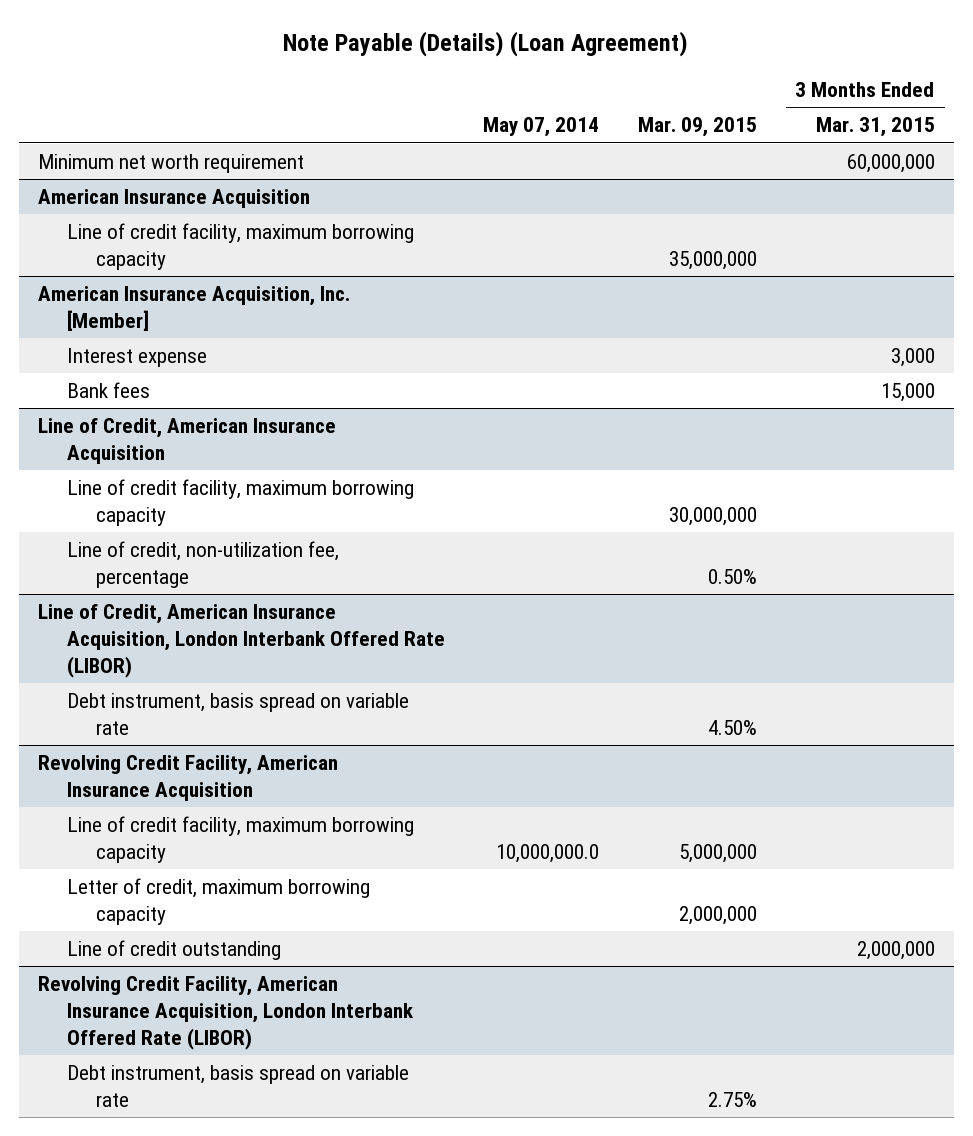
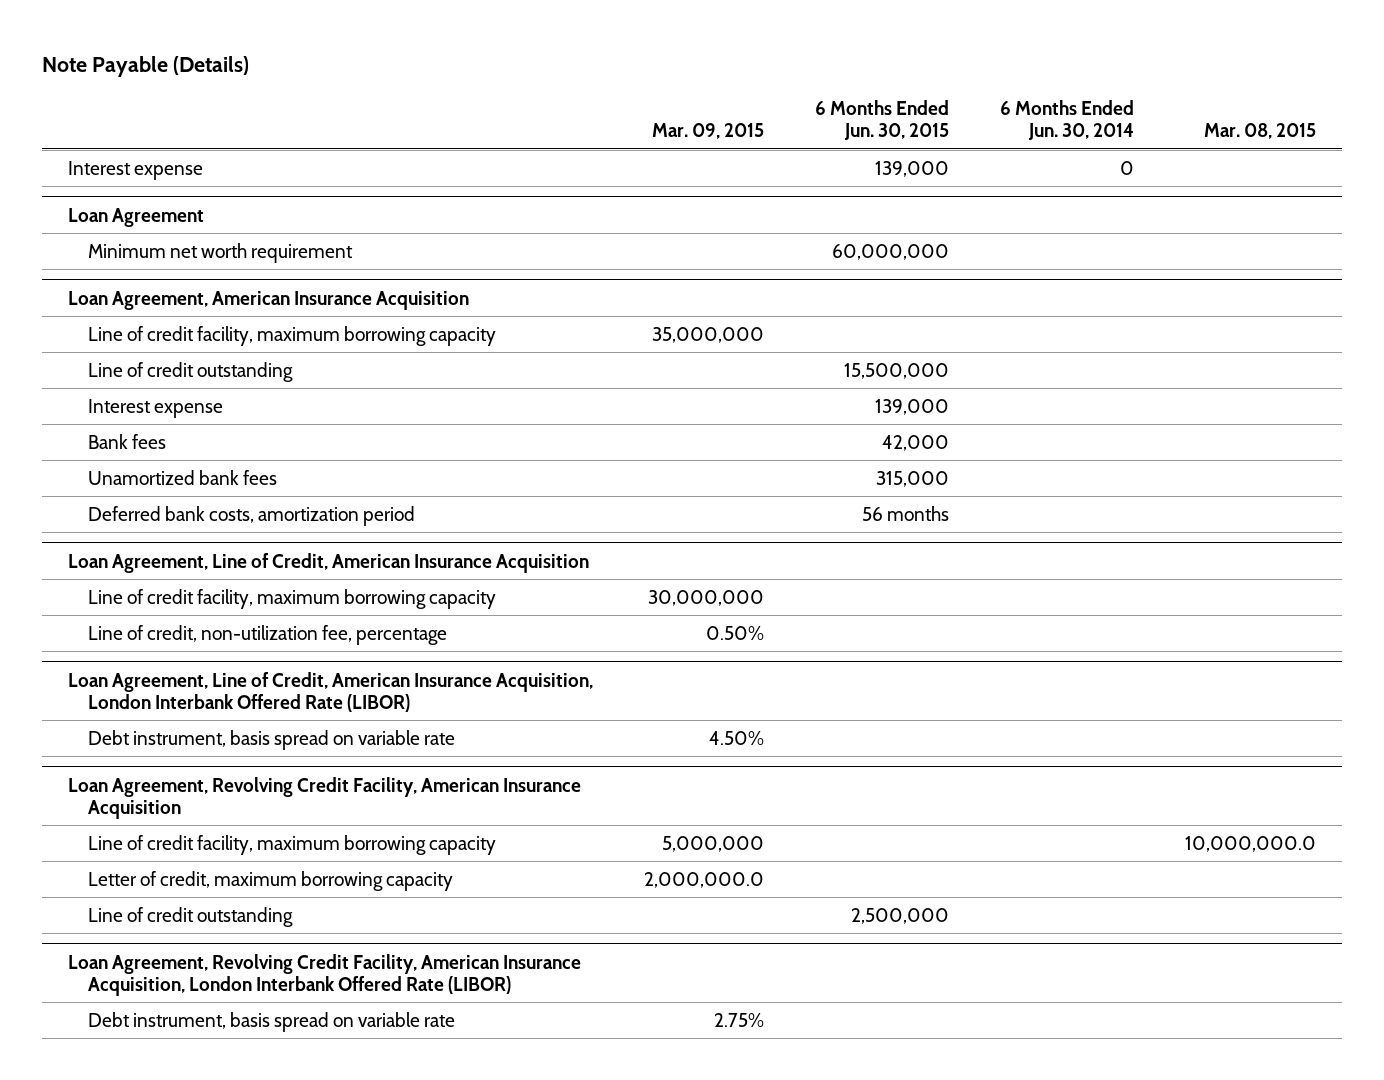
- Note Payable (Details) (Loan Agreement)
+ Note Payable (Details)
- | May 07, 2014 | Mar. 09, 2015 | 3 Months Ended Mar. 31, 2015
+ | Mar. 09, 2015 | 6 Months Ended Jun. 30, 2015 | 6 Months Ended Jun. 30, 2014 | Mar. 08, 2015
- Minimum net worth requirement | | | 60,000,000
- American Insurance Acquisition
+ Interest expense | | 139,000 | 0 |
+ Loan Agreement
+ Minimum net worth requirement | | 60,000,000 | |
+ Loan Agreement, American Insurance Acquisition
- American Insurance Acquisition, Inc. [Member]
- Interest expense | | | 3,000
- Bank fees | | | 15,000
- Line of Credit, American Insurance Acquisition
+ Line of credit outstanding | | 15,500,000 | |
+ Interest expense | | 139,000 | |
+ Bank fees | | 42,000 | |
+ Unamortized bank fees | | 315,000 | |
+ Deferred bank costs, amortization period | | 56 months | |
+ Loan Agreement, Line of Credit, American Insurance Acquisition
- Line of Credit, American Insurance Acquisition, London Interbank Offered Rate (LIBOR)
+ Loan Agreement, Line of Credit, American Insurance Acquisition, London Interbank Offered Rate (LIBOR)
- Revolving Credit Facility, American Insurance Acquisition
+ Loan Agreement, Revolving Credit Facility, American Insurance Acquisition
- Letter of credit, maximum borrowing capacity | | 2,000,000 |
+ Letter of credit, maximum borrowing capacity | 2,000,000.0 | | |
- Revolving Credit Facility, American Insurance Acquisition, London Interbank Offered Rate (LIBOR)
+ Loan Agreement, Revolving Credit Facility, American Insurance Acquisition, London Interbank Offered Rate (LIBOR)

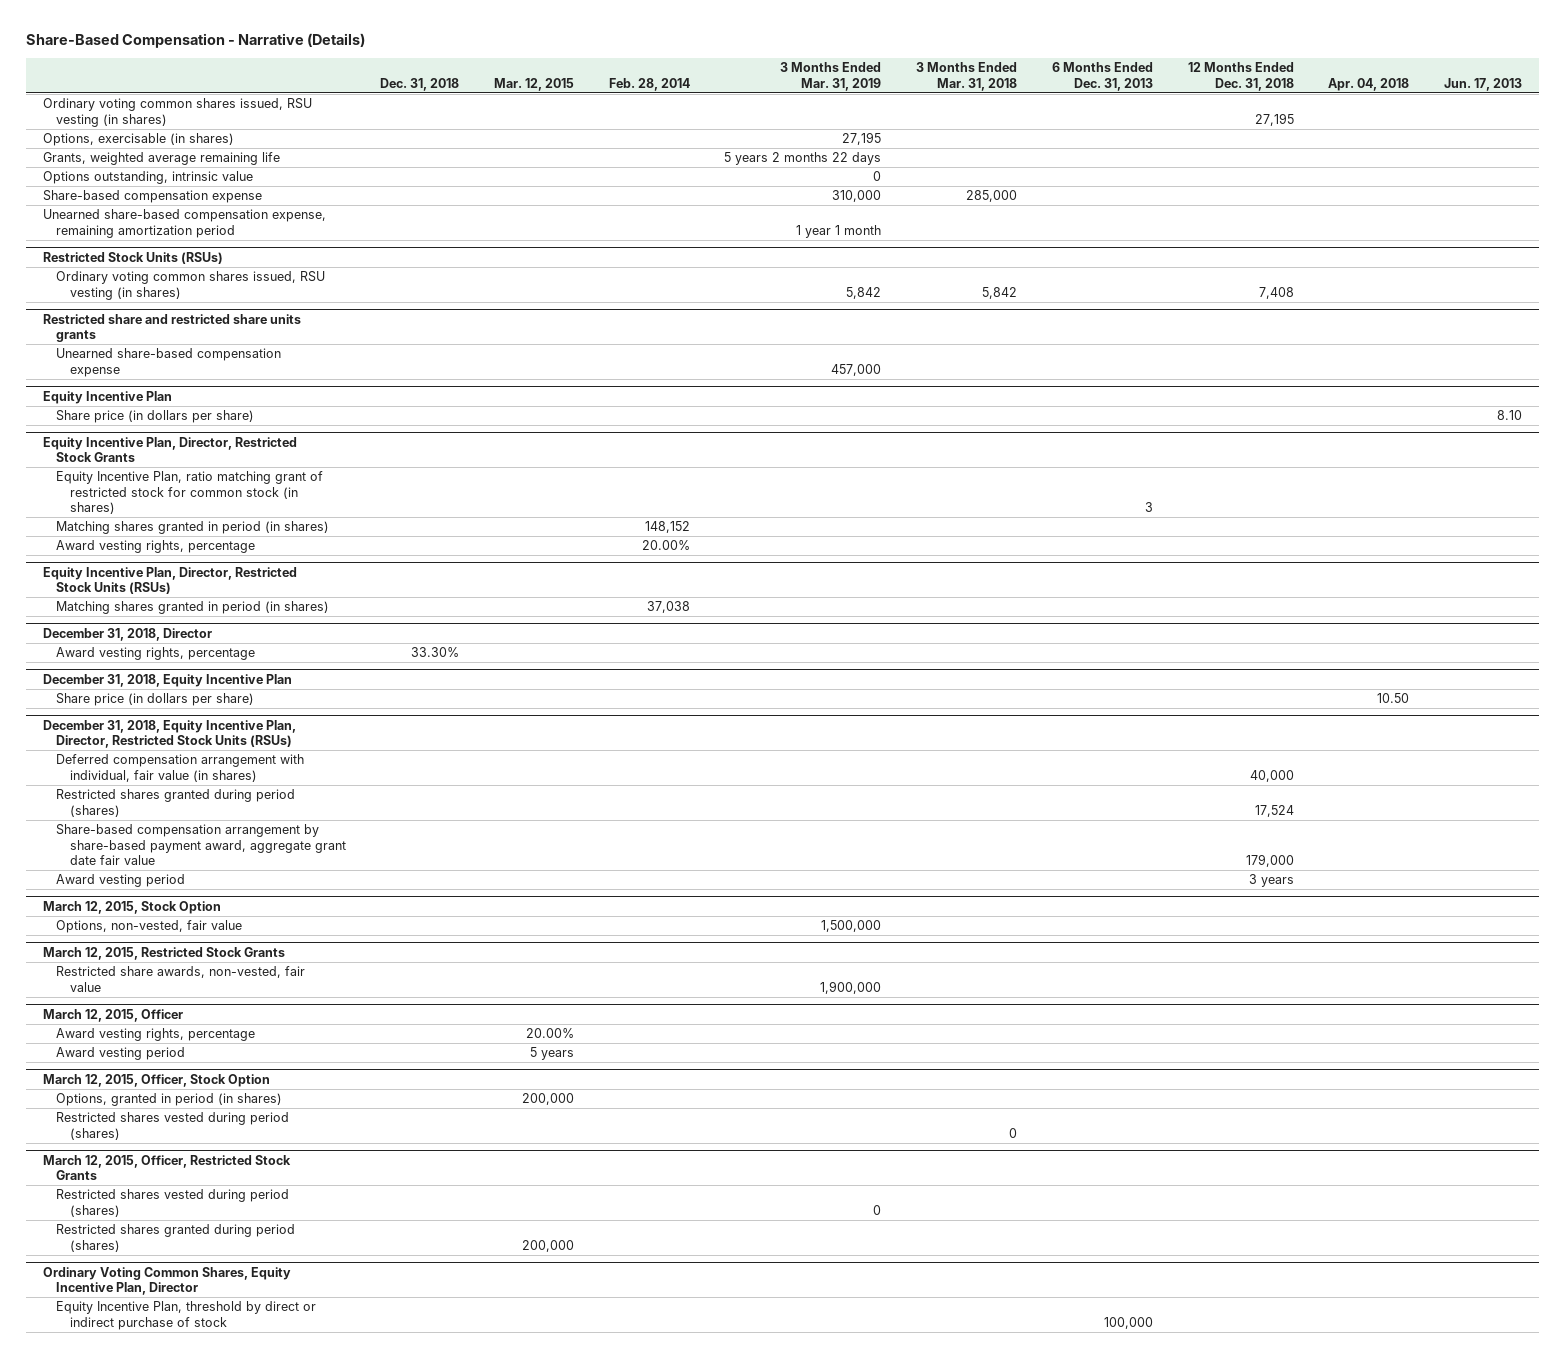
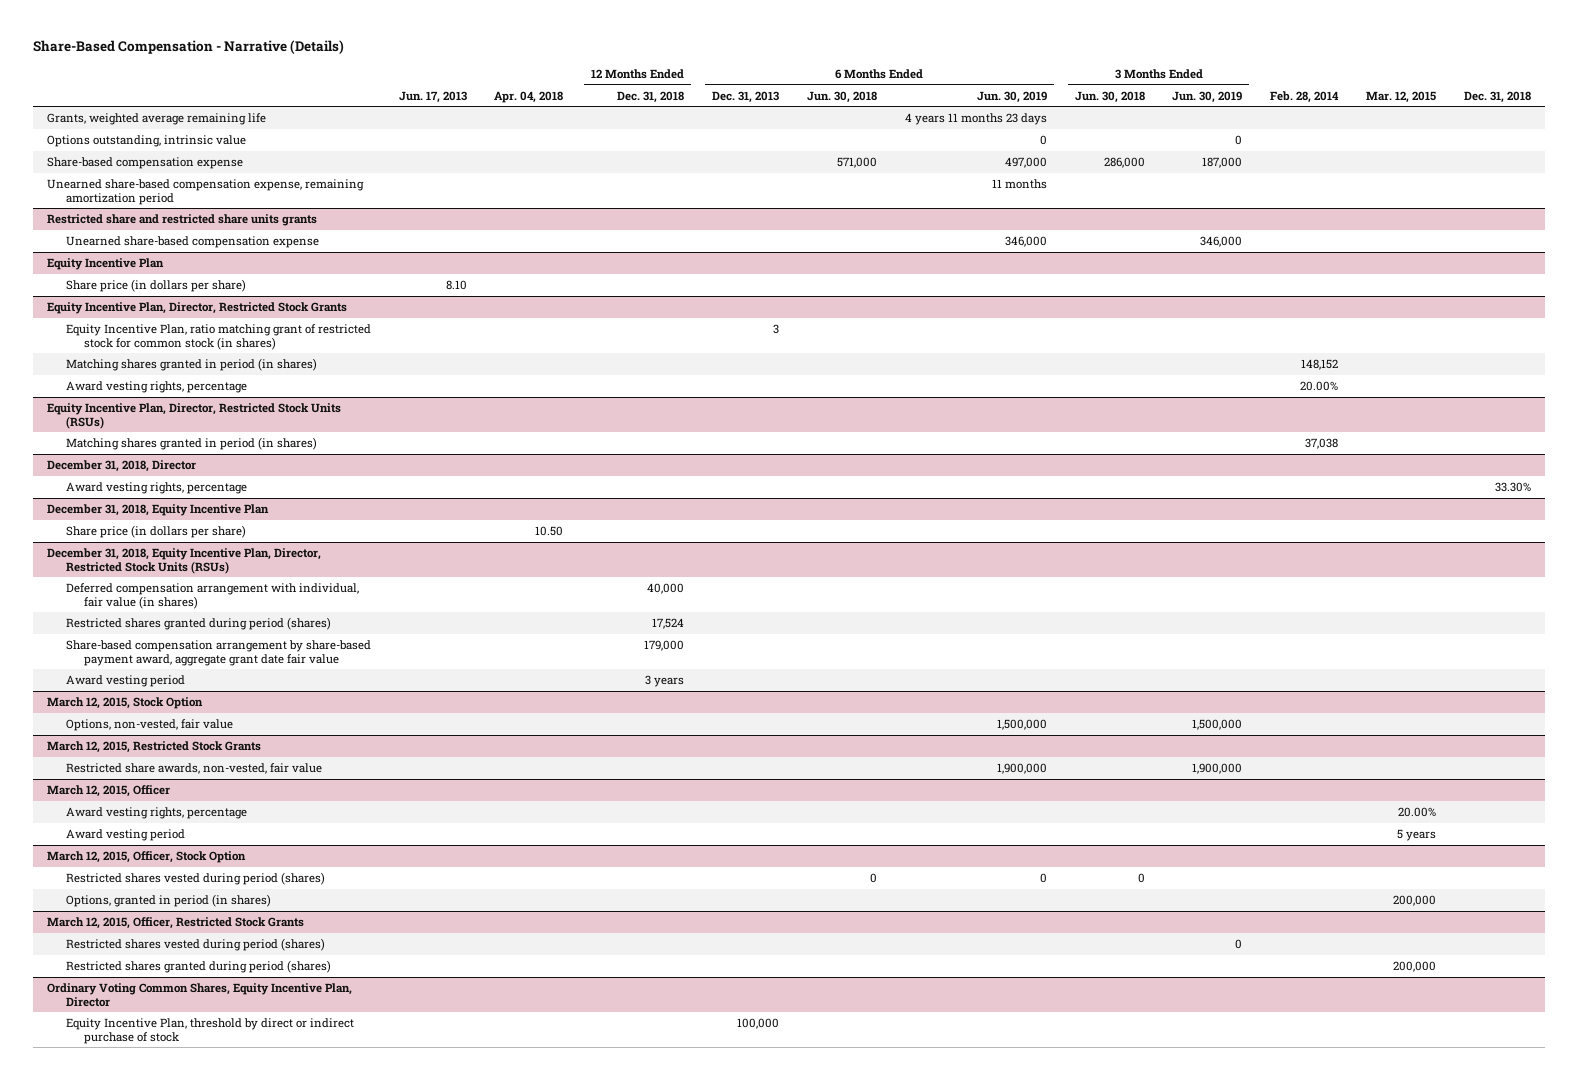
- | Dec. 31, 2018 | Mar. 12, 2015 | Feb. 28, 2014 | 3 Months Ended Mar. 31, 2019 | 3 Months Ended Mar. 31, 2018 | 6 Months Ended Dec. 31, 2013 | 12 Months Ended Dec. 31, 2018 | Apr. 04, 2018 | Jun. 17, 2013
+ | Jun. 17, 2013 | Apr. 04, 2018 | 12 Months Ended Dec. 31, 2018 | 6 Months Ended Dec. 31, 2013 | 6 Months Ended Jun. 30, 2018 | 6 Months Ended Jun. 30, 2019 | 3 Months Ended Jun. 30, 2018 | 3 Months Ended Jun. 30, 2019 | Feb. 28, 2014 | Mar. 12, 2015 | Dec. 31, 2018
- Ordinary voting common shares issued, RSU vesting (in shares) | | | | | | | 27,195 | |
- Options, exercisable (in shares) | | | | 27,195 | | | | |
- Restricted Stock Units (RSUs)
- Ordinary voting common shares issued, RSU vesting (in shares) | | | | 5,842 | 5,842 | | 7,408 | |
@ March 12, 2015, Officer, Stock Option
moved down: Options, granted in period (in shares) | | | | | | | | | | 200,000 |

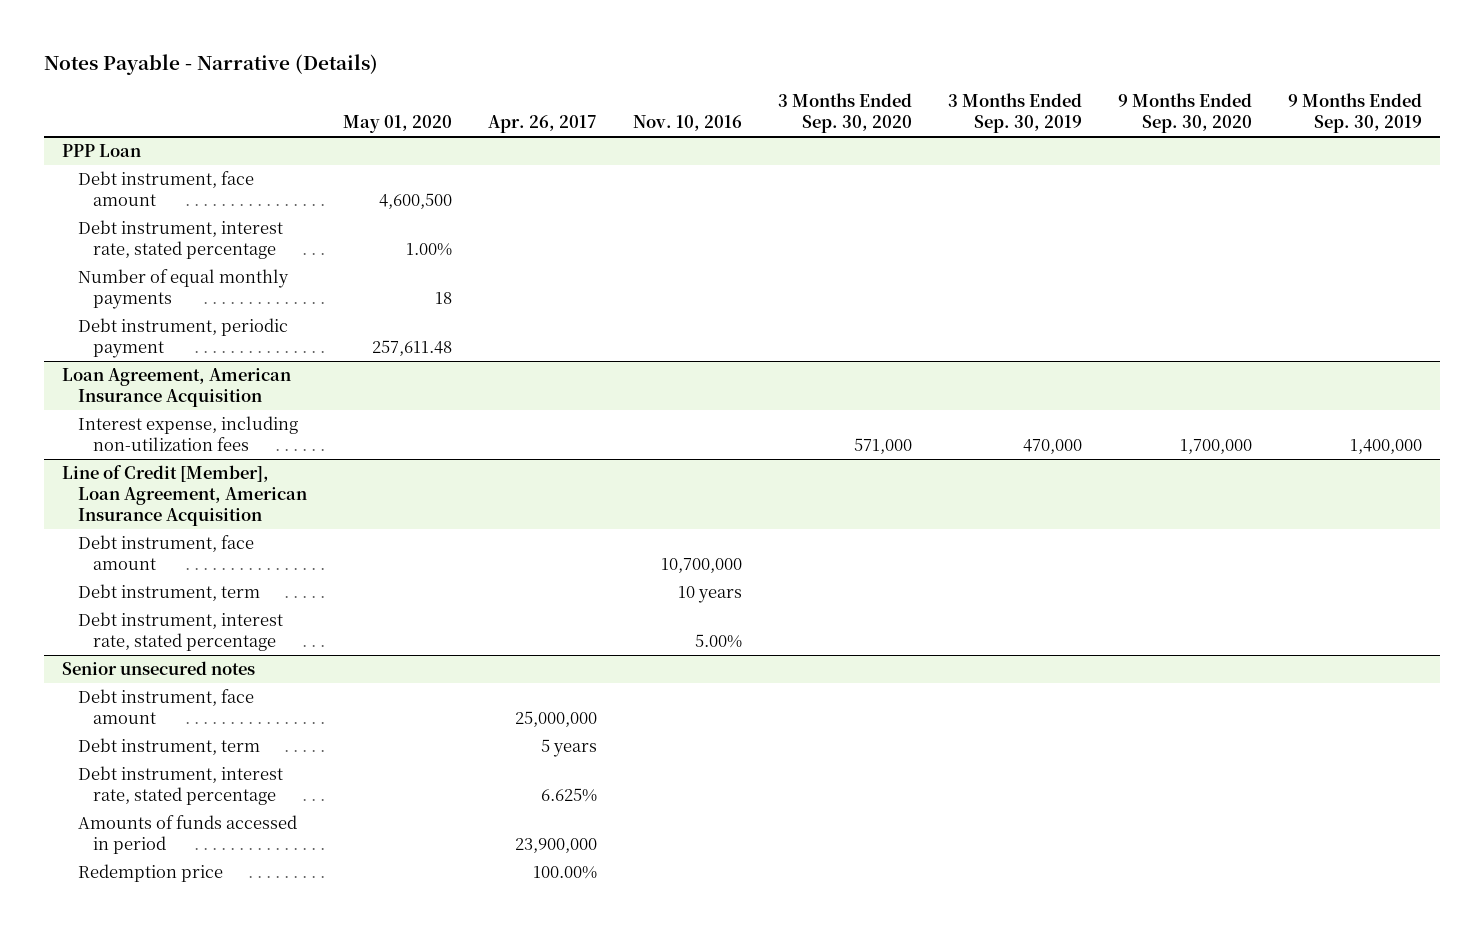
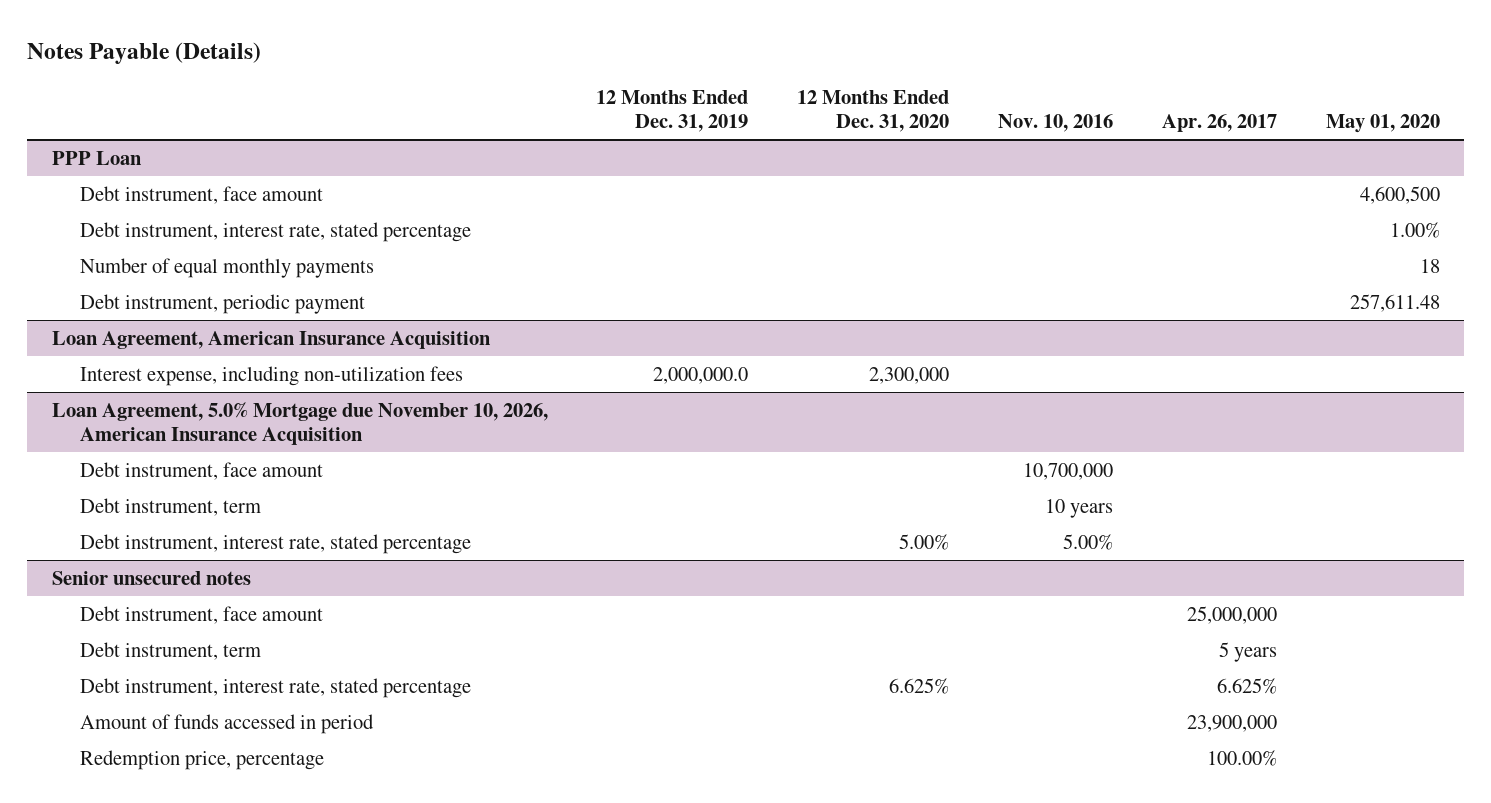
- Notes Payable - Narrative (Details)
+ Notes Payable (Details)
- | May 01, 2020 | Apr. 26, 2017 | Nov. 10, 2016 | 3 Months Ended Sep. 30, 2020 | 3 Months Ended Sep. 30, 2019 | 9 Months Ended Sep. 30, 2020 | 9 Months Ended Sep. 30, 2019
+ | 12 Months Ended Dec. 31, 2019 | 12 Months Ended Dec. 31, 2020 | Nov. 10, 2016 | Apr. 26, 2017 | May 01, 2020
- Line of Credit [Member], Loan Agreement, American Insurance Acquisition
+ Loan Agreement, 5.0% Mortgage due November 10, 2026, American Insurance Acquisition
@ Senior unsecured notes
- Amounts of funds accessed in period | | 23,900,000 | | | | |
- Redemption price | | 100.00% | | | | |
+ Amount of funds accessed in period | | | | 23,900,000 |
+ Redemption price, percentage | | | | 100.00% |

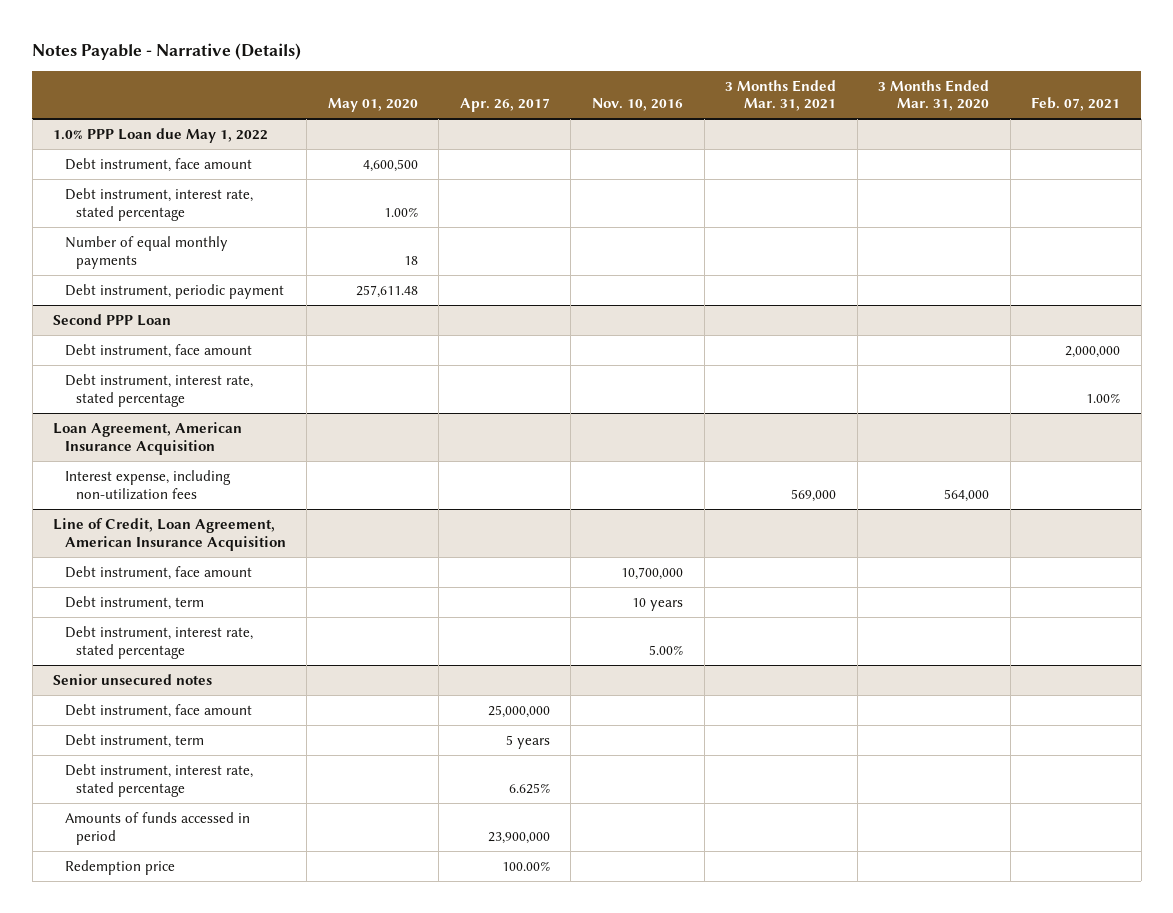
- Notes Payable (Details)
+ Notes Payable - Narrative (Details)
- | 12 Months Ended Dec. 31, 2019 | 12 Months Ended Dec. 31, 2020 | Nov. 10, 2016 | Apr. 26, 2017 | May 01, 2020
+ | May 01, 2020 | Apr. 26, 2017 | Nov. 10, 2016 | 3 Months Ended Mar. 31, 2021 | 3 Months Ended Mar. 31, 2020 | Feb. 07, 2021
- PPP Loan
+ 1.0% PPP Loan due May 1, 2022
+ Second PPP Loan
+ Debt instrument, face amount | | | | | | 2,000,000
+ Debt instrument, interest rate, stated percentage | | | | | | 1.00%
- Loan Agreement, 5.0% Mortgage due November 10, 2026, American Insurance Acquisition
+ Line of Credit, Loan Agreement, American Insurance Acquisition
@ Senior unsecured notes
- Amount of funds accessed in period | | | | 23,900,000 |
- Redemption price, percentage | | | | 100.00% |
+ Amounts of funds accessed in period | | 23,900,000 | | | |
+ Redemption price | | 100.00% | | | |

